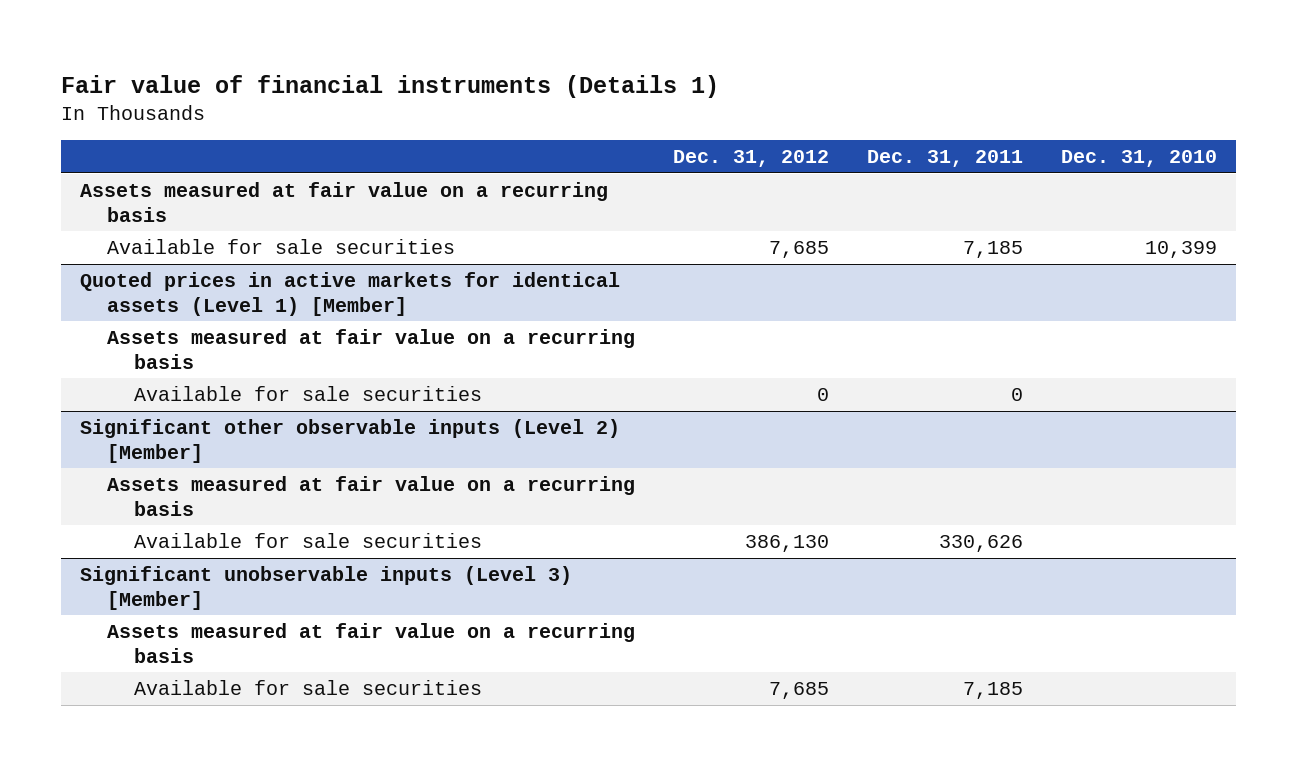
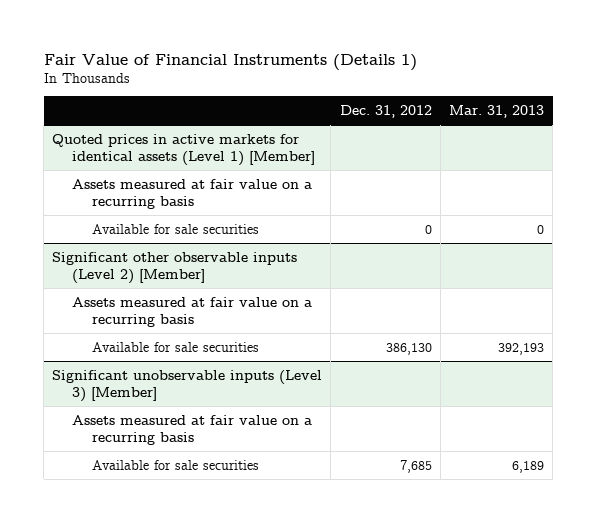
- Fair value of financial instruments (Details 1)
+ Fair Value of Financial Instruments (Details 1)
- | Dec. 31, 2012 | Dec. 31, 2011 | Dec. 31, 2010
+ | Dec. 31, 2012 | Mar. 31, 2013
- Assets measured at fair value on a recurring basis
- Available for sale securities | 7,685 | 7,185 | 10,399

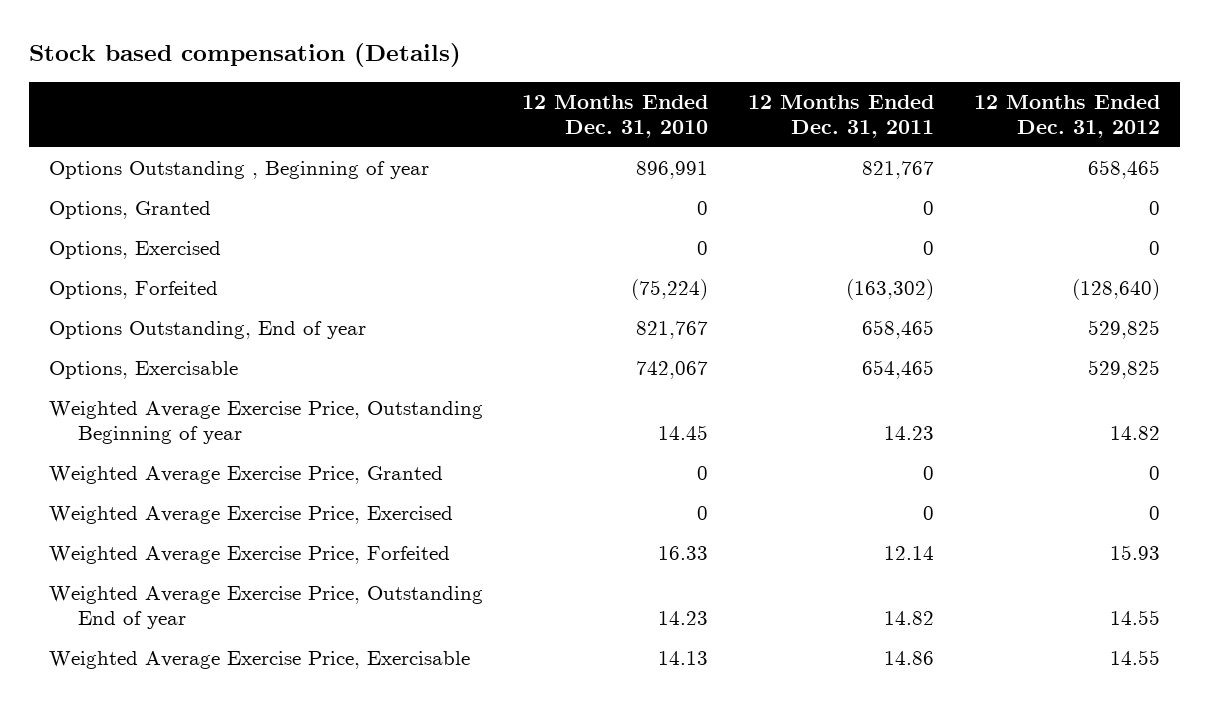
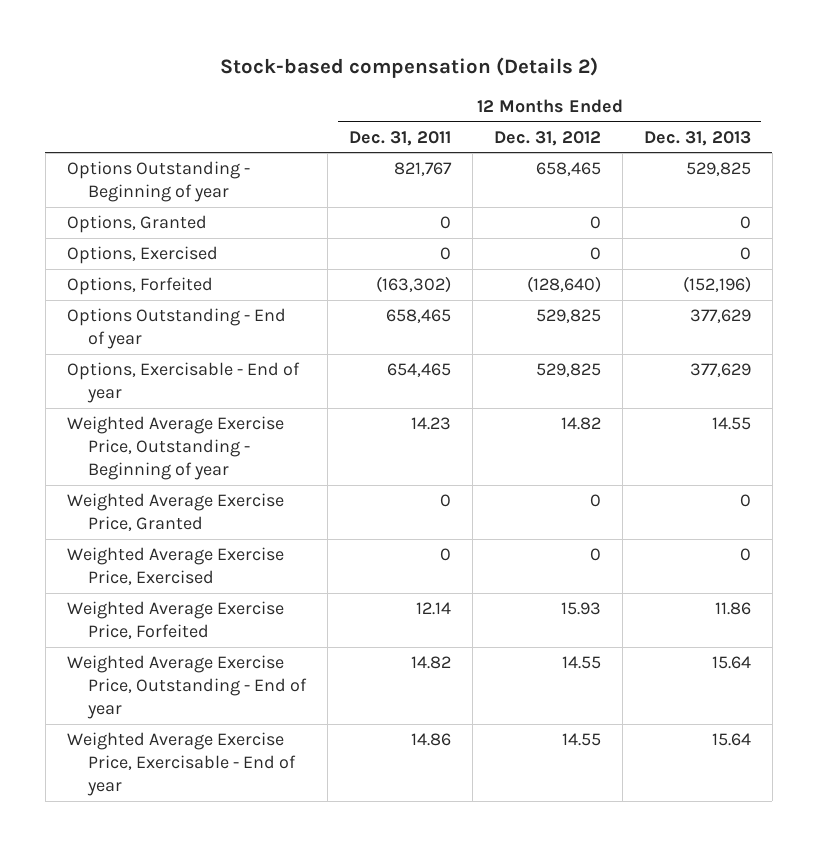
- Stock based compensation (Details)
+ Stock-based compensation (Details 2)
- | 12 Months Ended Dec. 31, 2010 | 12 Months Ended Dec. 31, 2011 | 12 Months Ended Dec. 31, 2012
+ | 12 Months Ended Dec. 31, 2011 | 12 Months Ended Dec. 31, 2012 | 12 Months Ended Dec. 31, 2013
- Options Outstanding , Beginning of year | 896,991 | 821,767 | 658,465
+ Options Outstanding - Beginning of year | 821,767 | 658,465 | 529,825
- Options Outstanding, End of year | 821,767 | 658,465 | 529,825
- Options, Exercisable | 742,067 | 654,465 | 529,825
- Weighted Average Exercise Price, Outstanding Beginning of year | 14.45 | 14.23 | 14.82
+ Options Outstanding - End of year | 658,465 | 529,825 | 377,629
+ Options, Exercisable - End of year | 654,465 | 529,825 | 377,629
+ Weighted Average Exercise Price, Outstanding - Beginning of year | 14.23 | 14.82 | 14.55
- Weighted Average Exercise Price, Outstanding End of year | 14.23 | 14.82 | 14.55
- Weighted Average Exercise Price, Exercisable | 14.13 | 14.86 | 14.55
+ Weighted Average Exercise Price, Outstanding - End of year | 14.82 | 14.55 | 15.64
+ Weighted Average Exercise Price, Exercisable - End of year | 14.86 | 14.55 | 15.64

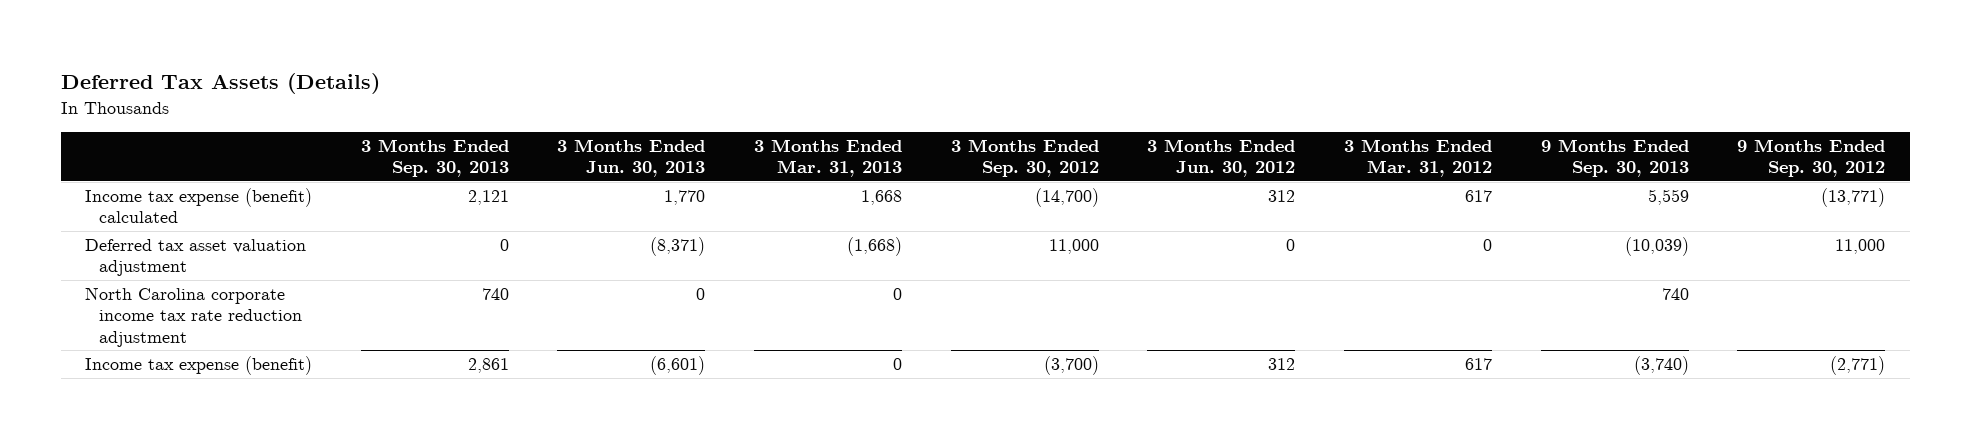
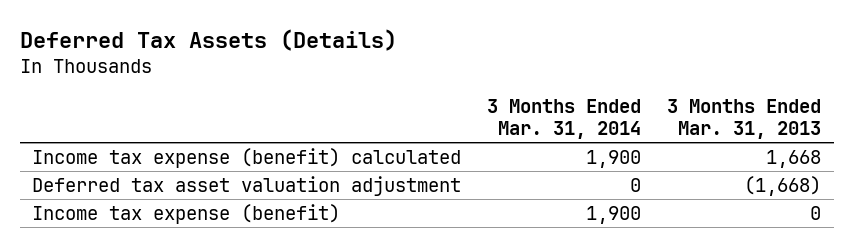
- | 3 Months Ended Sep. 30, 2013 | 3 Months Ended Jun. 30, 2013 | 3 Months Ended Mar. 31, 2013 | 3 Months Ended Sep. 30, 2012 | 3 Months Ended Jun. 30, 2012 | 3 Months Ended Mar. 31, 2012 | 9 Months Ended Sep. 30, 2013 | 9 Months Ended Sep. 30, 2012
+ | 3 Months Ended Mar. 31, 2014 | 3 Months Ended Mar. 31, 2013
- North Carolina corporate income tax rate reduction adjustment | 740 | 0 | 0 | | | | 740 |

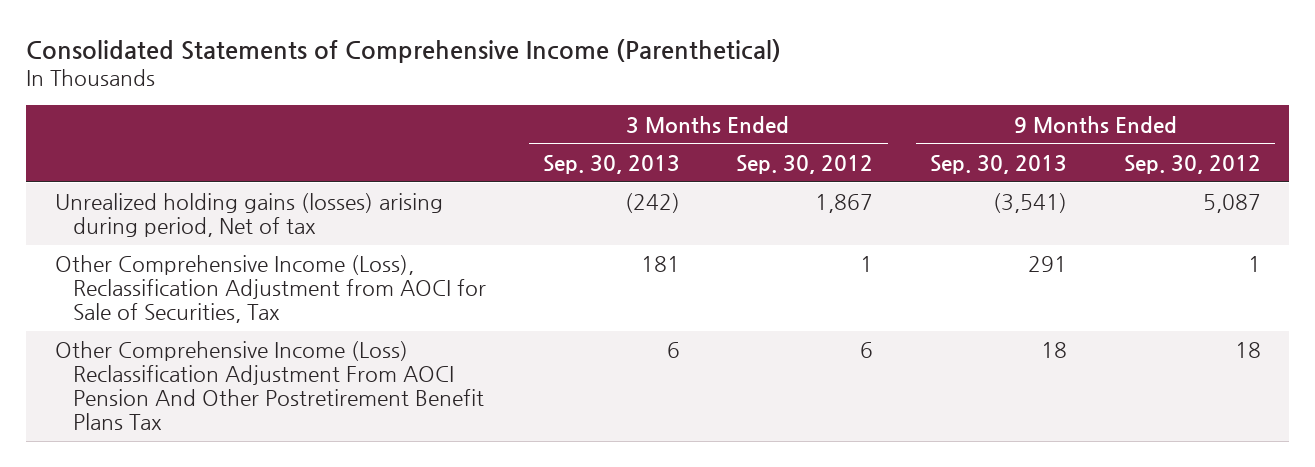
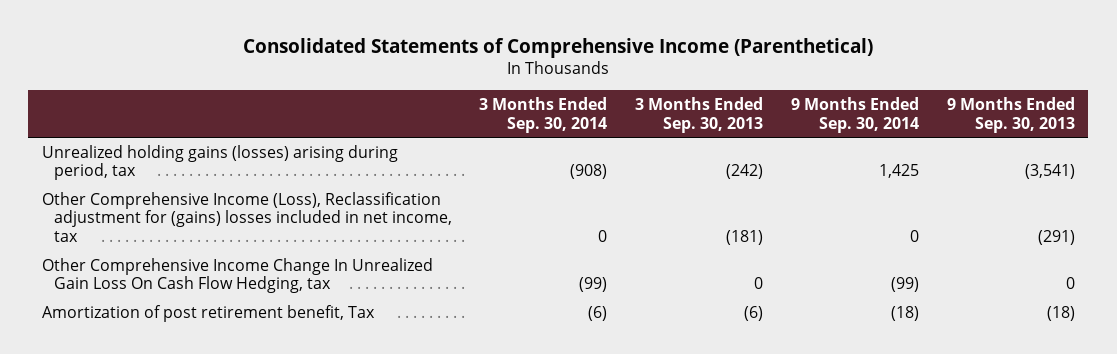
- | 3 Months Ended Sep. 30, 2013 | 3 Months Ended Sep. 30, 2012 | 9 Months Ended Sep. 30, 2013 | 9 Months Ended Sep. 30, 2012
+ | 3 Months Ended Sep. 30, 2014 | 3 Months Ended Sep. 30, 2013 | 9 Months Ended Sep. 30, 2014 | 9 Months Ended Sep. 30, 2013
- Unrealized holding gains (losses) arising during period, Net of tax | (242) | 1,867 | (3,541) | 5,087
- Other Comprehensive Income (Loss), Reclassification Adjustment from AOCI for Sale of Securities, Tax | 181 | 1 | 291 | 1
- Other Comprehensive Income (Loss) Reclassification Adjustment From AOCI Pension And Other Postretirement Benefit Plans Tax | 6 | 6 | 18 | 18
+ Unrealized holding gains (losses) arising during period, tax | (908) | (242) | 1,425 | (3,541)
+ Other Comprehensive Income (Loss), Reclassification adjustment for (gains) losses included in net income, tax | 0 | (181) | 0 | (291)
+ Other Comprehensive Income Change In Unrealized Gain Loss On Cash Flow Hedging, tax | (99) | 0 | (99) | 0
+ Amortization of post retirement benefit, Tax | (6) | (6) | (18) | (18)

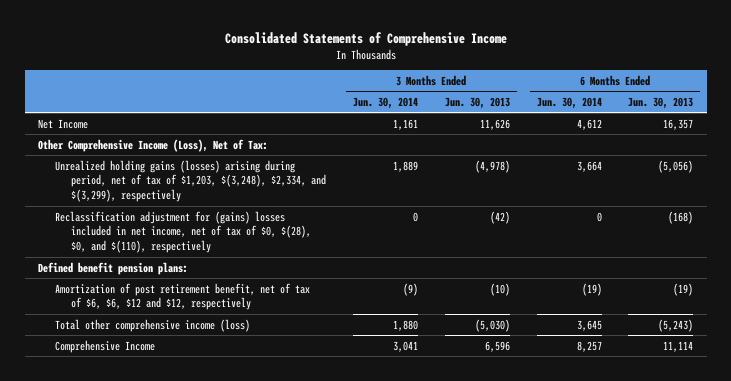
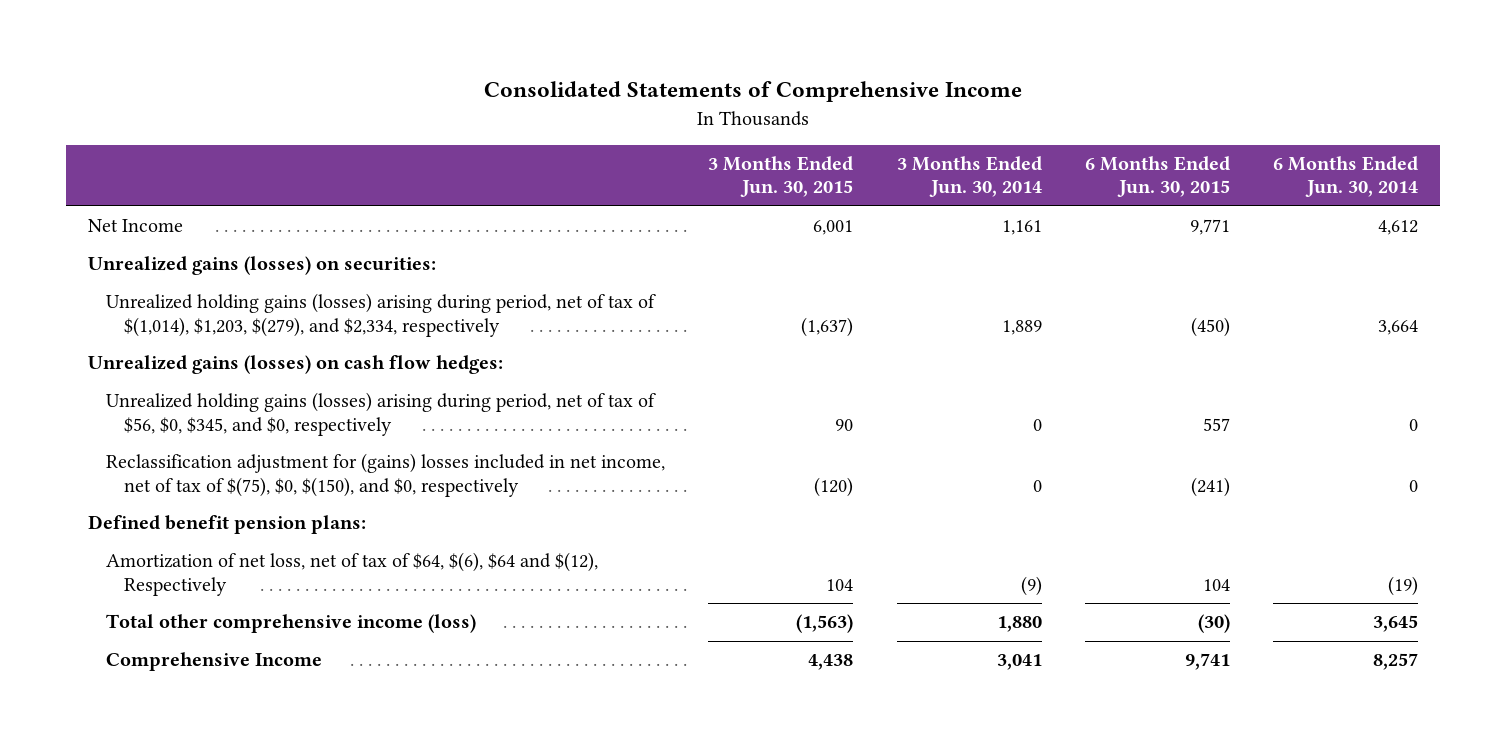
- | 3 Months Ended Jun. 30, 2014 | 3 Months Ended Jun. 30, 2013 | 6 Months Ended Jun. 30, 2014 | 6 Months Ended Jun. 30, 2013
+ | 3 Months Ended Jun. 30, 2015 | 3 Months Ended Jun. 30, 2014 | 6 Months Ended Jun. 30, 2015 | 6 Months Ended Jun. 30, 2014
- Other Comprehensive Income (Loss), Net of Tax:
- Unrealized holding gains (losses) arising during period, net of tax of $1,203, $(3,248), $2,334, and $(3,299), respectively | 1,889 | (4,978) | 3,664 | (5,056)
- Reclassification adjustment for (gains) losses included in net income, net of tax of $0, $(28), $0, and $(110), respectively | 0 | (42) | 0 | (168)
+ Unrealized gains (losses) on securities:
+ Unrealized holding gains (losses) arising during period, net of tax of $(1,014), $1,203, $(279), and $2,334, respectively | (1,637) | 1,889 | (450) | 3,664
+ Unrealized gains (losses) on cash flow hedges:
+ Unrealized holding gains (losses) arising during period, net of tax of $56, $0, $345, and $0, respectively | 90 | 0 | 557 | 0
+ Reclassification adjustment for (gains) losses included in net income, net of tax of $(75), $0, $(150), and $0, respectively | (120) | 0 | (241) | 0
- Amortization of post retirement benefit, net of tax of $6, $6, $12 and $12, respectively | (9) | (10) | (19) | (19)
+ Amortization of net loss, net of tax of $64, $(6), $64 and $(12), Respectively | 104 | (9) | 104 | (19)

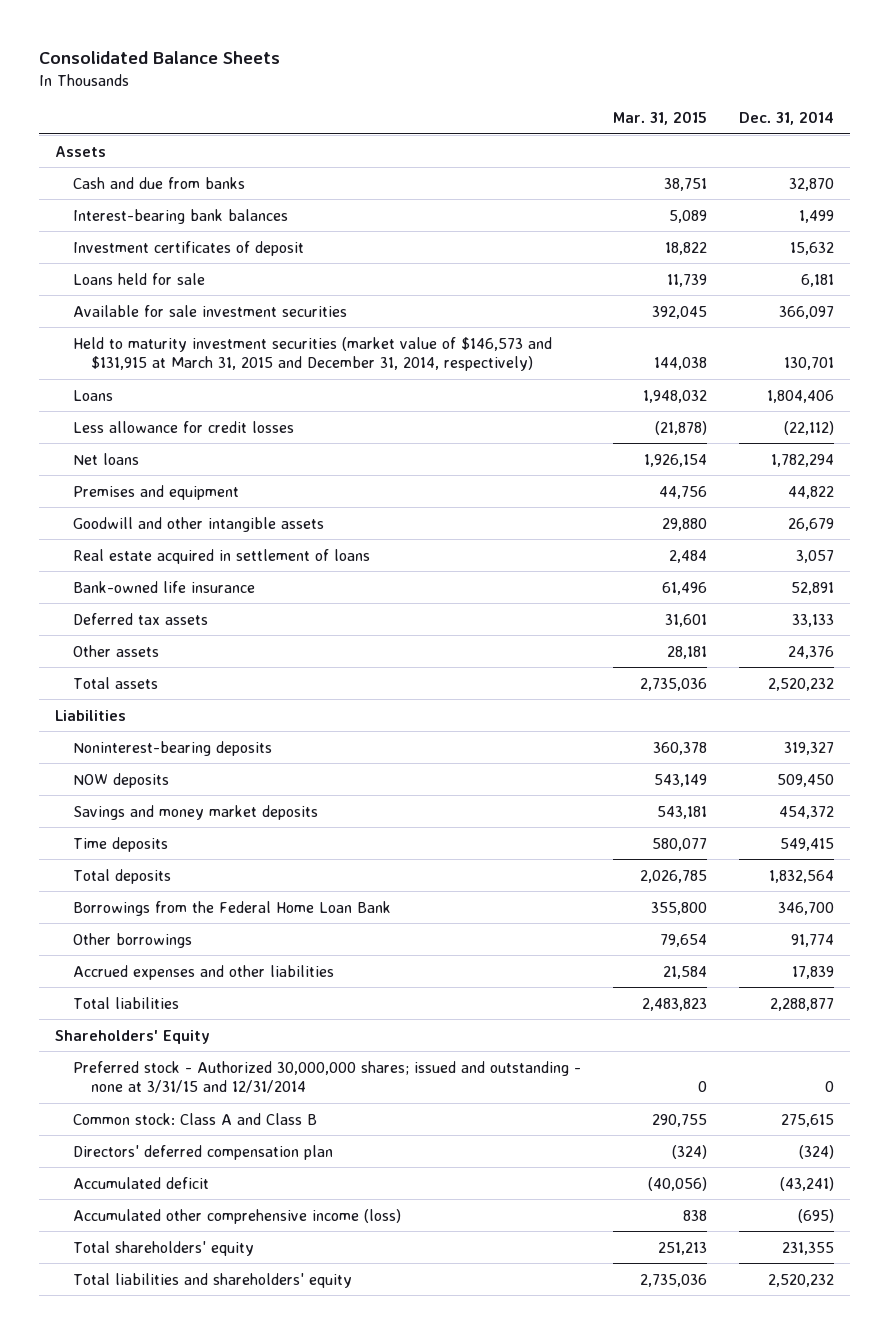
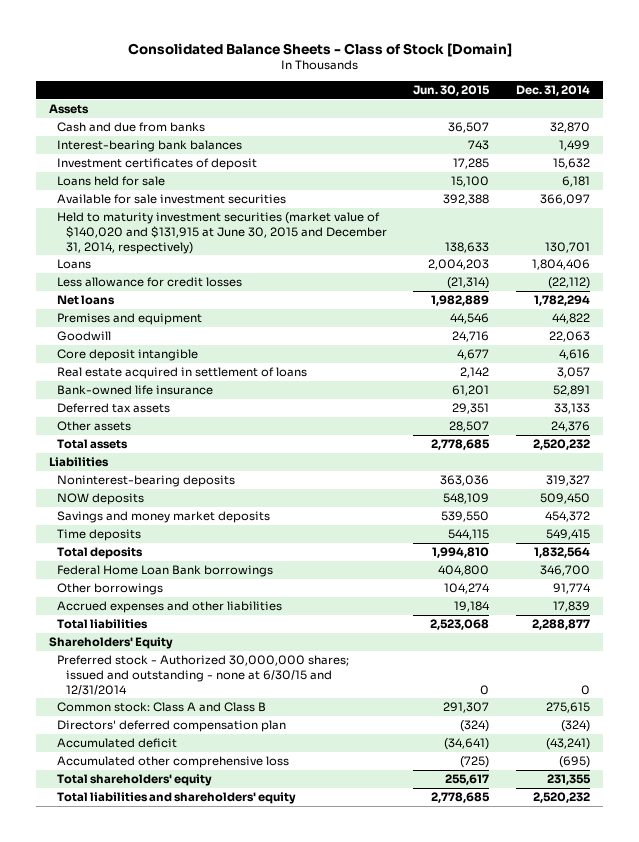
- Consolidated Balance Sheets
+ Consolidated Balance Sheets - Class of Stock [Domain]
- | Mar. 31, 2015 | Dec. 31, 2014
+ | Jun. 30, 2015 | Dec. 31, 2014
- Held to maturity investment securities (market value of $146,573 and $131,915 at March 31, 2015 and December 31, 2014, respectively) | 144,038 | 130,701
+ Held to maturity investment securities (market value of $140,020 and $131,915 at June 30, 2015 and December 31, 2014, respectively) | 138,633 | 130,701
- Goodwill and other intangible assets | 29,880 | 26,679
+ Goodwill | 24,716 | 22,063
+ Core deposit intangible | 4,677 | 4,616
- Borrowings from the Federal Home Loan Bank | 355,800 | 346,700
+ Federal Home Loan Bank borrowings | 404,800 | 346,700
- Preferred stock - Authorized 30,000,000 shares; issued and outstanding - none at 3/31/15 and 12/31/2014 | 0 | 0
+ Preferred stock - Authorized 30,000,000 shares; issued and outstanding - none at 6/30/15 and 12/31/2014 | 0 | 0
- Accumulated other comprehensive income (loss) | 838 | (695)
+ Accumulated other comprehensive loss | (725) | (695)

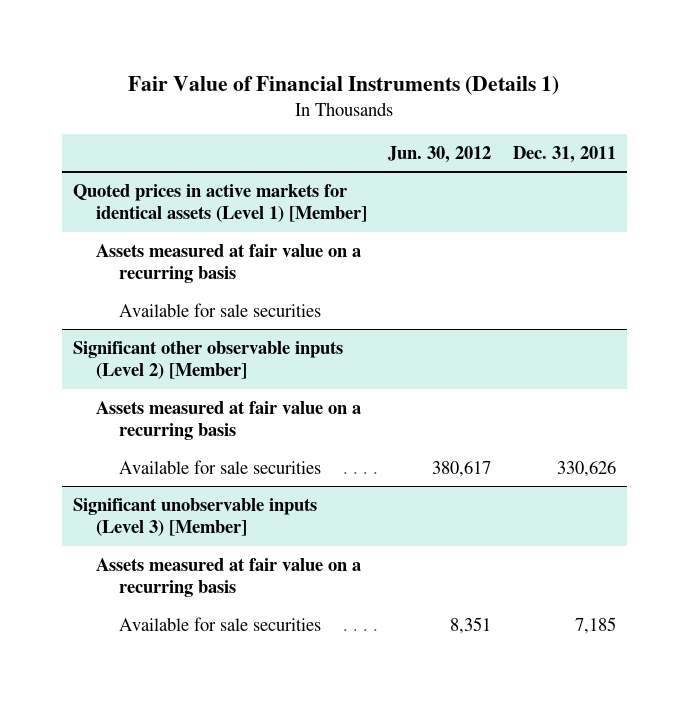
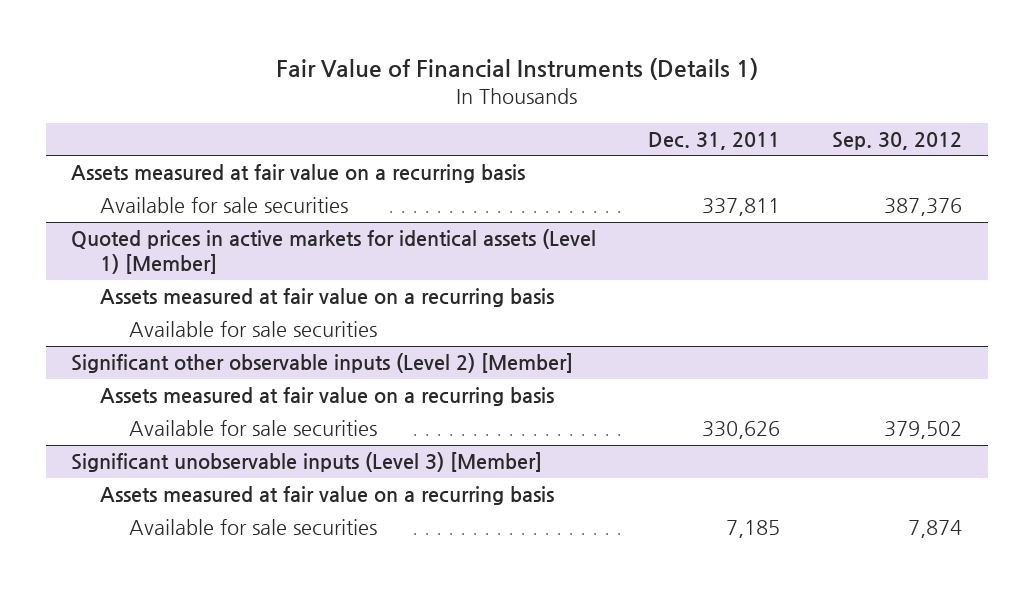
- | Jun. 30, 2012 | Dec. 31, 2011
+ | Dec. 31, 2011 | Sep. 30, 2012
+ Assets measured at fair value on a recurring basis
+ Available for sale securities | 337,811 | 387,376

